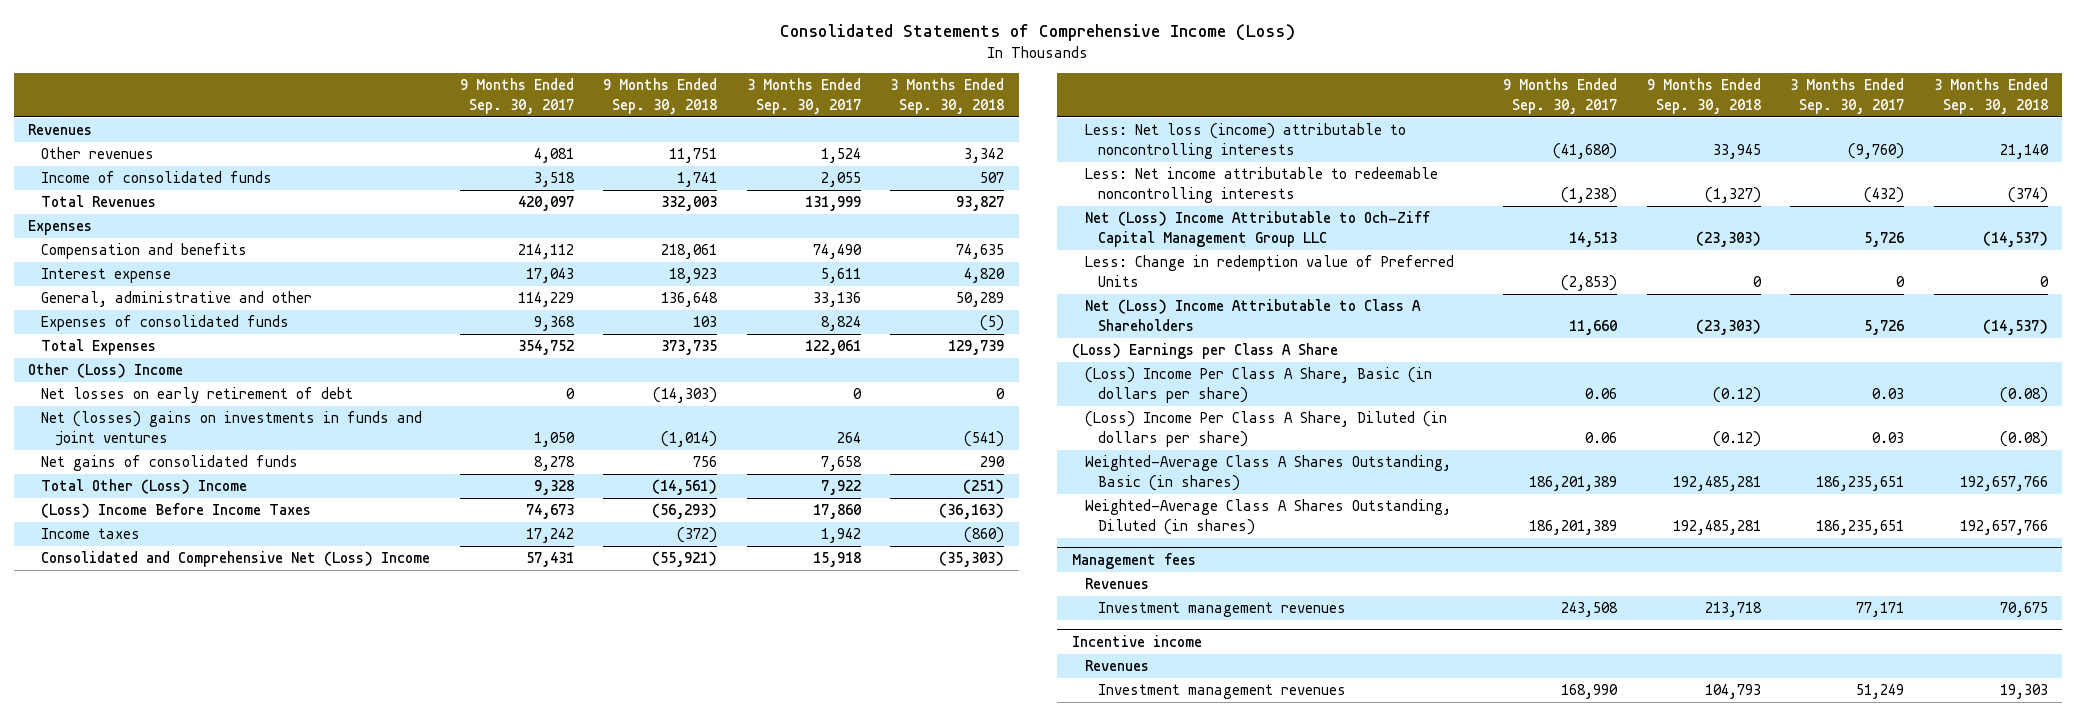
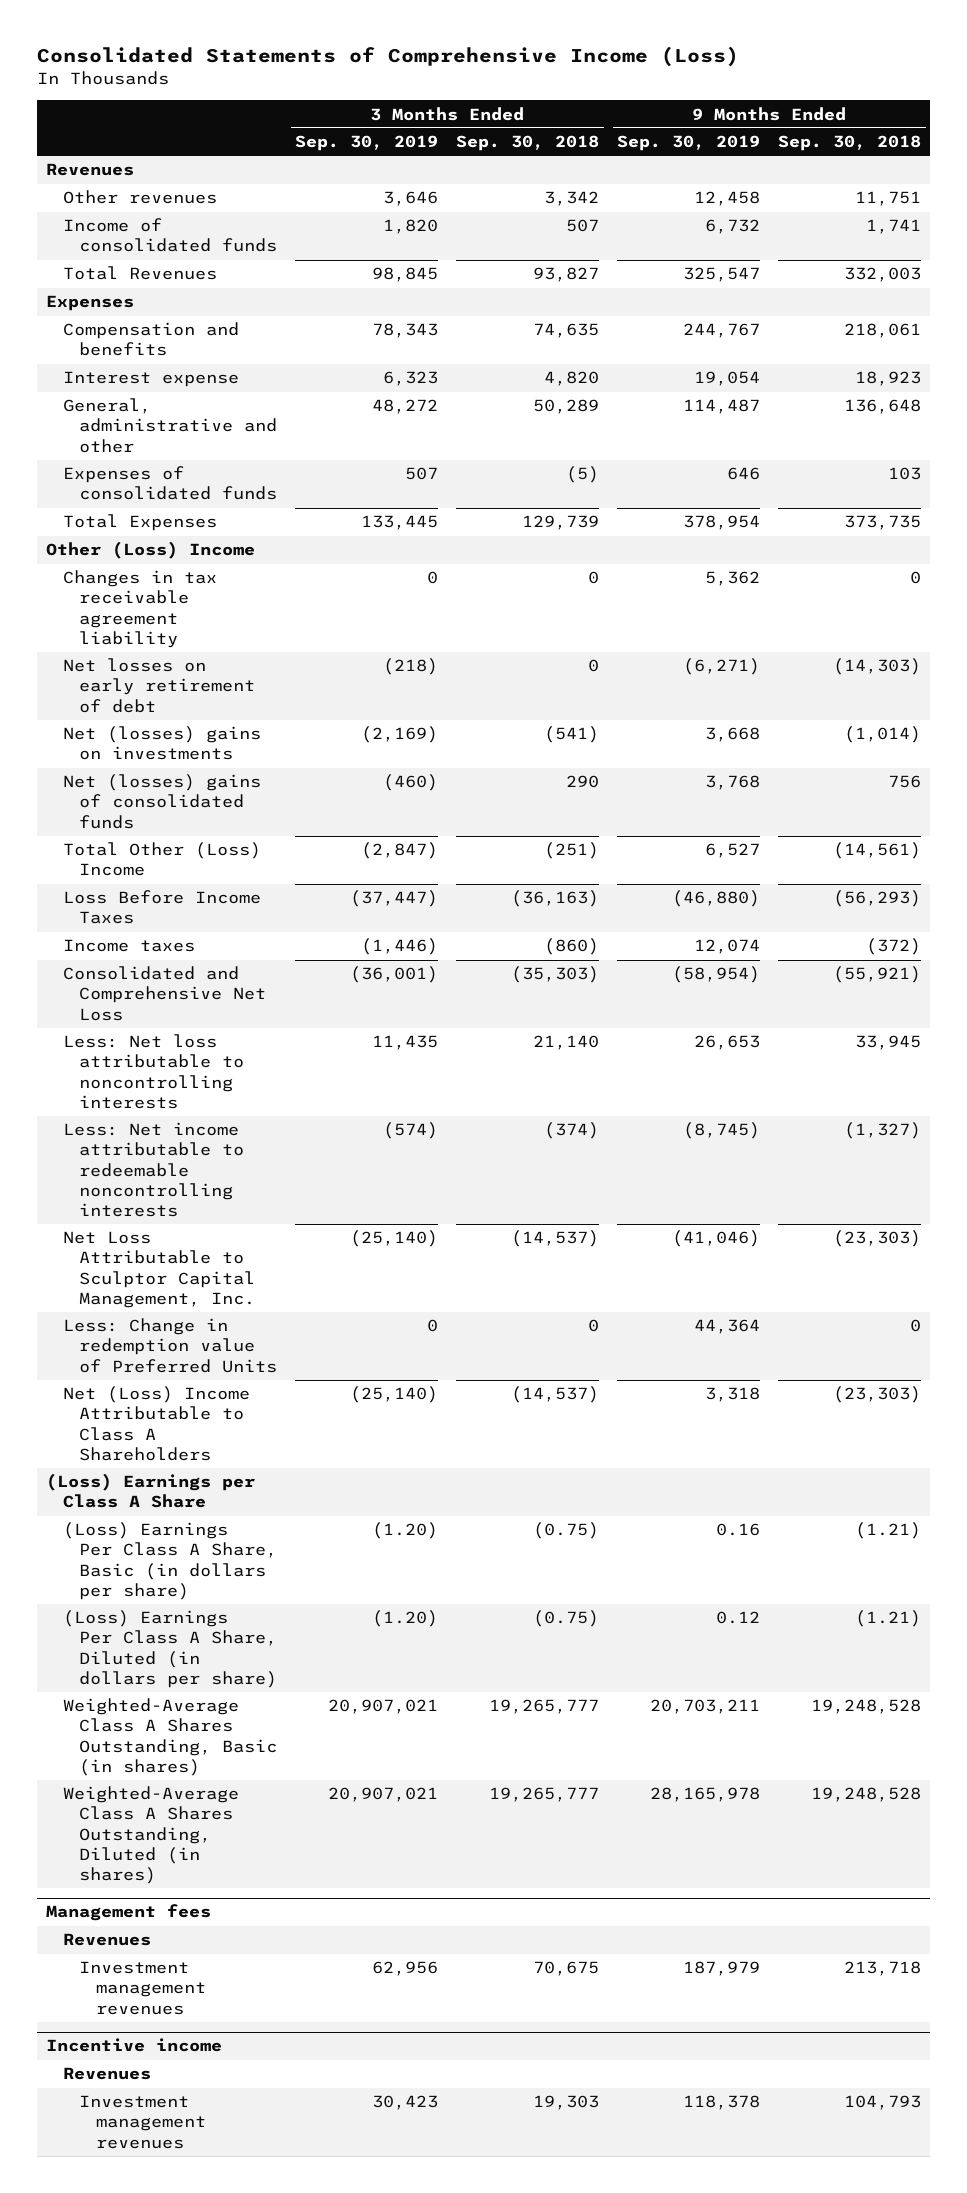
- | 9 Months Ended Sep. 30, 2017 | 9 Months Ended Sep. 30, 2018 | 3 Months Ended Sep. 30, 2017 | 3 Months Ended Sep. 30, 2018
+ | 3 Months Ended Sep. 30, 2019 | 3 Months Ended Sep. 30, 2018 | 9 Months Ended Sep. 30, 2019 | 9 Months Ended Sep. 30, 2018
+ Changes in tax receivable agreement liability | 0 | 0 | 5,362 | 0
- Net (losses) gains on investments in funds and joint ventures | 1,050 | (1,014) | 264 | (541)
- Net gains of consolidated funds | 8,278 | 756 | 7,658 | 290
+ Net (losses) gains on investments | (2,169) | (541) | 3,668 | (1,014)
+ Net (losses) gains of consolidated funds | (460) | 290 | 3,768 | 756
- (Loss) Income Before Income Taxes | 74,673 | (56,293) | 17,860 | (36,163)
+ Loss Before Income Taxes | (37,447) | (36,163) | (46,880) | (56,293)
- Consolidated and Comprehensive Net (Loss) Income | 57,431 | (55,921) | 15,918 | (35,303)
- Less: Net loss (income) attributable to noncontrolling interests | (41,680) | 33,945 | (9,760) | 21,140
+ Consolidated and Comprehensive Net Loss | (36,001) | (35,303) | (58,954) | (55,921)
+ Less: Net loss attributable to noncontrolling interests | 11,435 | 21,140 | 26,653 | 33,945
- Net (Loss) Income Attributable to Och-Ziff Capital Management Group LLC | 14,513 | (23,303) | 5,726 | (14,537)
+ Net Loss Attributable to Sculptor Capital Management, Inc. | (25,140) | (14,537) | (41,046) | (23,303)
- (Loss) Income Per Class A Share, Basic (in dollars per share) | 0.06 | (0.12) | 0.03 | (0.08)
- (Loss) Income Per Class A Share, Diluted (in dollars per share) | 0.06 | (0.12) | 0.03 | (0.08)
- Weighted-Average Class A Shares Outstanding, Basic (in shares) | 186,201,389 | 192,485,281 | 186,235,651 | 192,657,766
- Weighted-Average Class A Shares Outstanding, Diluted (in shares) | 186,201,389 | 192,485,281 | 186,235,651 | 192,657,766
+ (Loss) Earnings Per Class A Share, Basic (in dollars per share) | (1.20) | (0.75) | 0.16 | (1.21)
+ (Loss) Earnings Per Class A Share, Diluted (in dollars per share) | (1.20) | (0.75) | 0.12 | (1.21)
+ Weighted-Average Class A Shares Outstanding, Basic (in shares) | 20,907,021 | 19,265,777 | 20,703,211 | 19,248,528
+ Weighted-Average Class A Shares Outstanding, Diluted (in shares) | 20,907,021 | 19,265,777 | 28,165,978 | 19,248,528

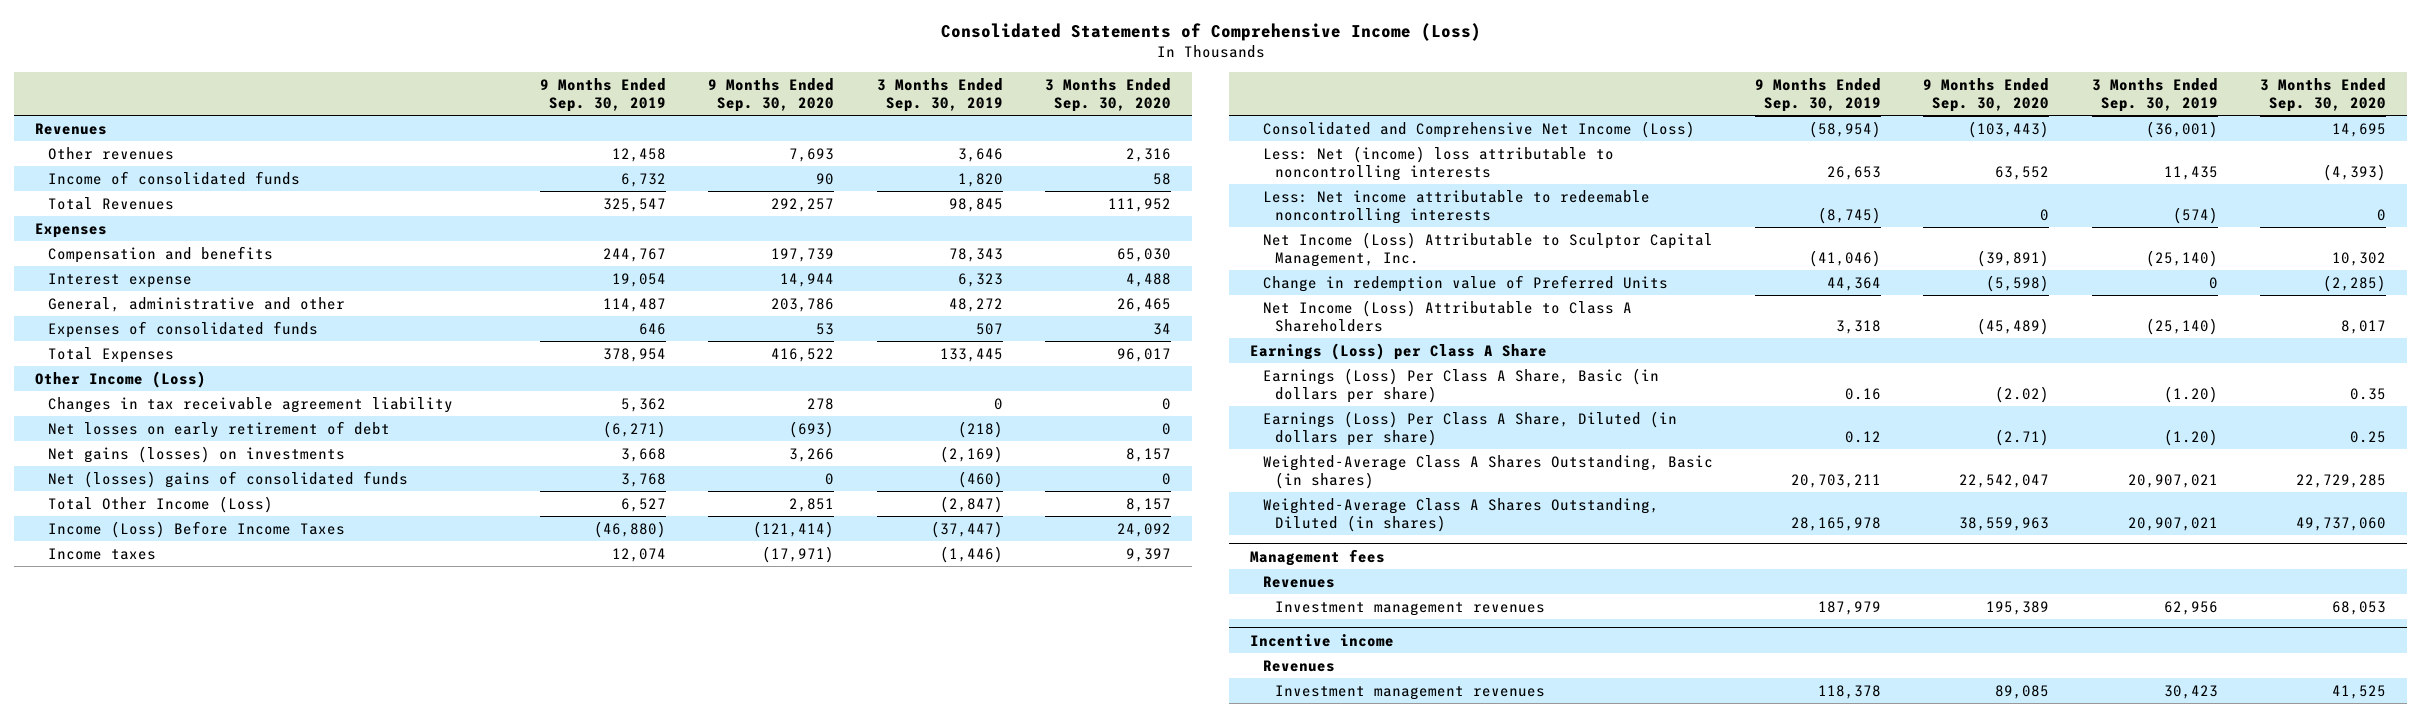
- | 3 Months Ended Sep. 30, 2019 | 3 Months Ended Sep. 30, 2018 | 9 Months Ended Sep. 30, 2019 | 9 Months Ended Sep. 30, 2018
+ | 9 Months Ended Sep. 30, 2019 | 9 Months Ended Sep. 30, 2020 | 3 Months Ended Sep. 30, 2019 | 3 Months Ended Sep. 30, 2020
- Other (Loss) Income
+ Other Income (Loss)
- Net (losses) gains on investments | (2,169) | (541) | 3,668 | (1,014)
+ Net gains (losses) on investments | 3,668 | 3,266 | (2,169) | 8,157
- Total Other (Loss) Income | (2,847) | (251) | 6,527 | (14,561)
- Loss Before Income Taxes | (37,447) | (36,163) | (46,880) | (56,293)
+ Total Other Income (Loss) | 6,527 | 2,851 | (2,847) | 8,157
+ Income (Loss) Before Income Taxes | (46,880) | (121,414) | (37,447) | 24,092
- Consolidated and Comprehensive Net Loss | (36,001) | (35,303) | (58,954) | (55,921)
- Less: Net loss attributable to noncontrolling interests | 11,435 | 21,140 | 26,653 | 33,945
+ Consolidated and Comprehensive Net Income (Loss) | (58,954) | (103,443) | (36,001) | 14,695
+ Less: Net (income) loss attributable to noncontrolling interests | 26,653 | 63,552 | 11,435 | (4,393)
- Net Loss Attributable to Sculptor Capital Management, Inc. | (25,140) | (14,537) | (41,046) | (23,303)
- Less: Change in redemption value of Preferred Units | 0 | 0 | 44,364 | 0
- Net (Loss) Income Attributable to Class A Shareholders | (25,140) | (14,537) | 3,318 | (23,303)
- (Loss) Earnings per Class A Share
- (Loss) Earnings Per Class A Share, Basic (in dollars per share) | (1.20) | (0.75) | 0.16 | (1.21)
- (Loss) Earnings Per Class A Share, Diluted (in dollars per share) | (1.20) | (0.75) | 0.12 | (1.21)
+ Net Income (Loss) Attributable to Sculptor Capital Management, Inc. | (41,046) | (39,891) | (25,140) | 10,302
+ Change in redemption value of Preferred Units | 44,364 | (5,598) | 0 | (2,285)
+ Net Income (Loss) Attributable to Class A Shareholders | 3,318 | (45,489) | (25,140) | 8,017
+ Earnings (Loss) per Class A Share
+ Earnings (Loss) Per Class A Share, Basic (in dollars per share) | 0.16 | (2.02) | (1.20) | 0.35
+ Earnings (Loss) Per Class A Share, Diluted (in dollars per share) | 0.12 | (2.71) | (1.20) | 0.25

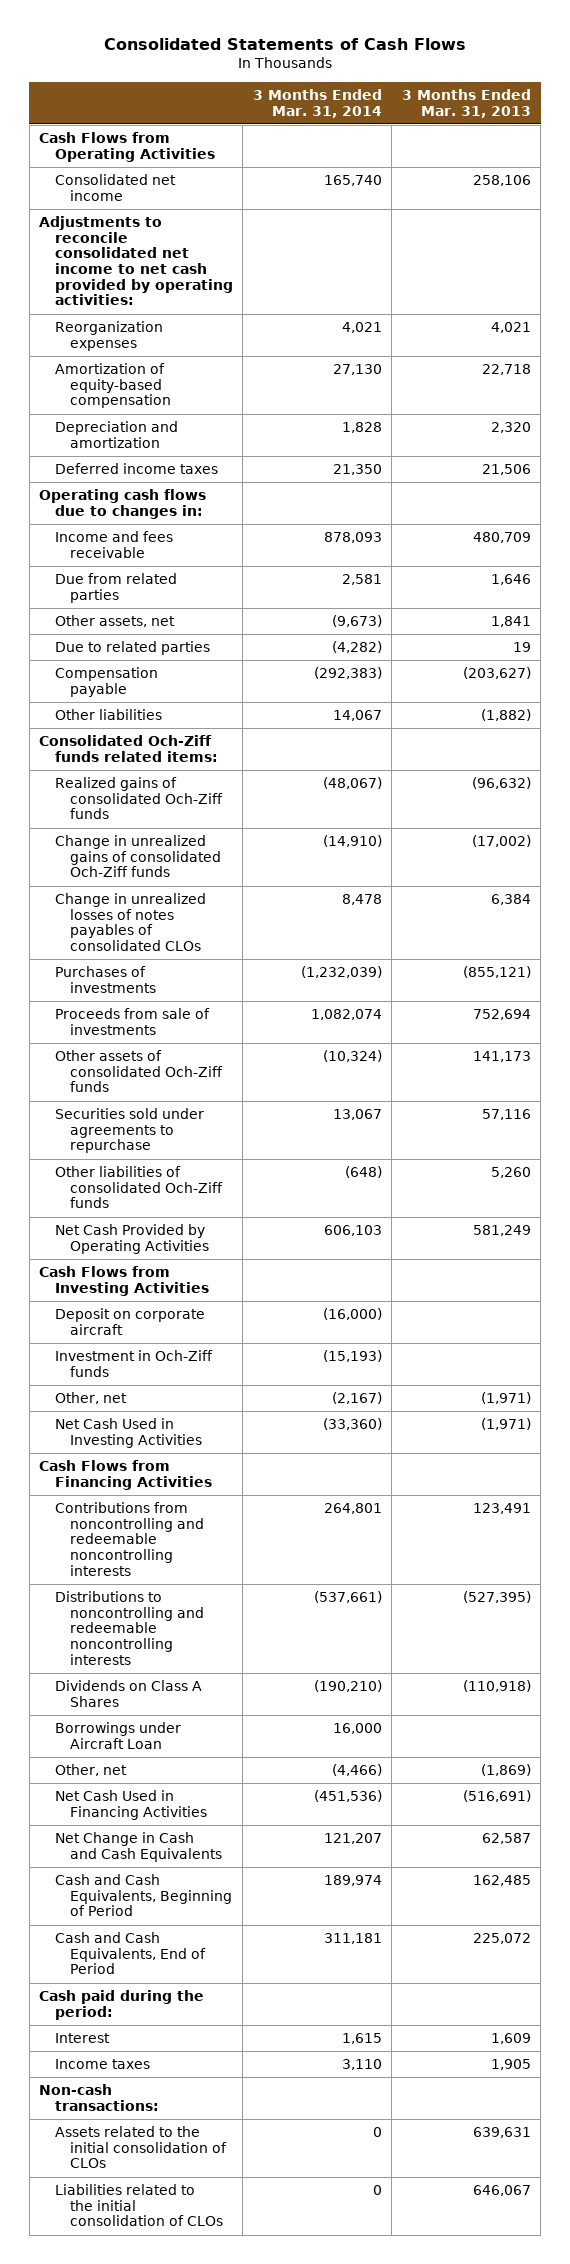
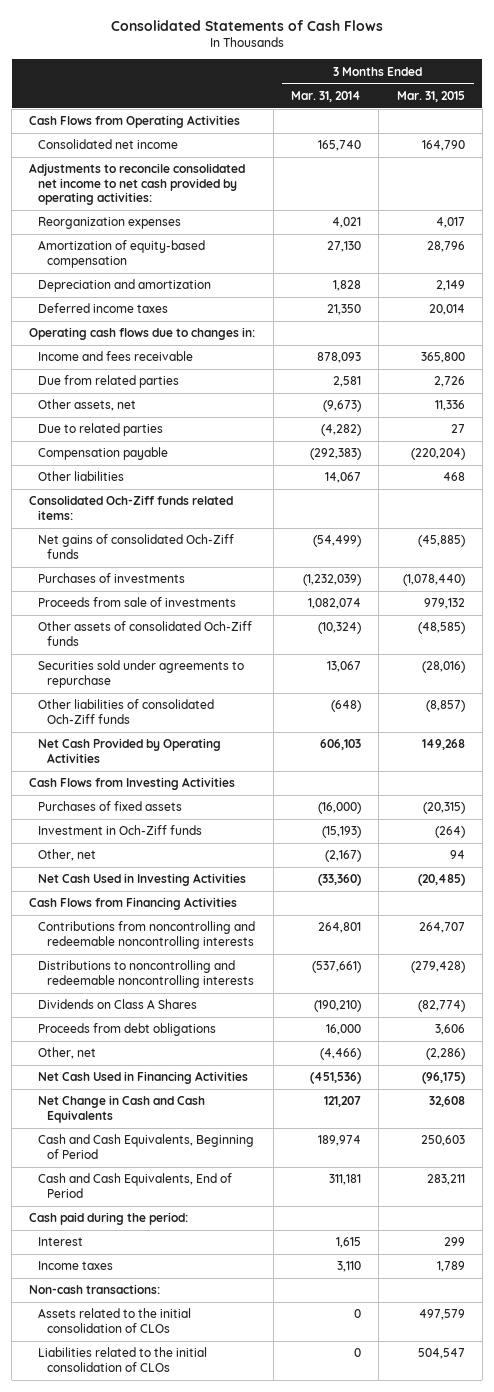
- | 3 Months Ended Mar. 31, 2014 | 3 Months Ended Mar. 31, 2013
+ | 3 Months Ended Mar. 31, 2014 | 3 Months Ended Mar. 31, 2015
- Realized gains of consolidated Och-Ziff funds | (48,067) | (96,632)
- Change in unrealized gains of consolidated Och-Ziff funds | (14,910) | (17,002)
- Change in unrealized losses of notes payables of consolidated CLOs | 8,478 | 6,384
+ Net gains of consolidated Och-Ziff funds | (54,499) | (45,885)
- Deposit on corporate aircraft | (16,000) |
+ Purchases of fixed assets | (16,000) | (20,315)
- Borrowings under Aircraft Loan | 16,000 |
+ Proceeds from debt obligations | 16,000 | 3,606

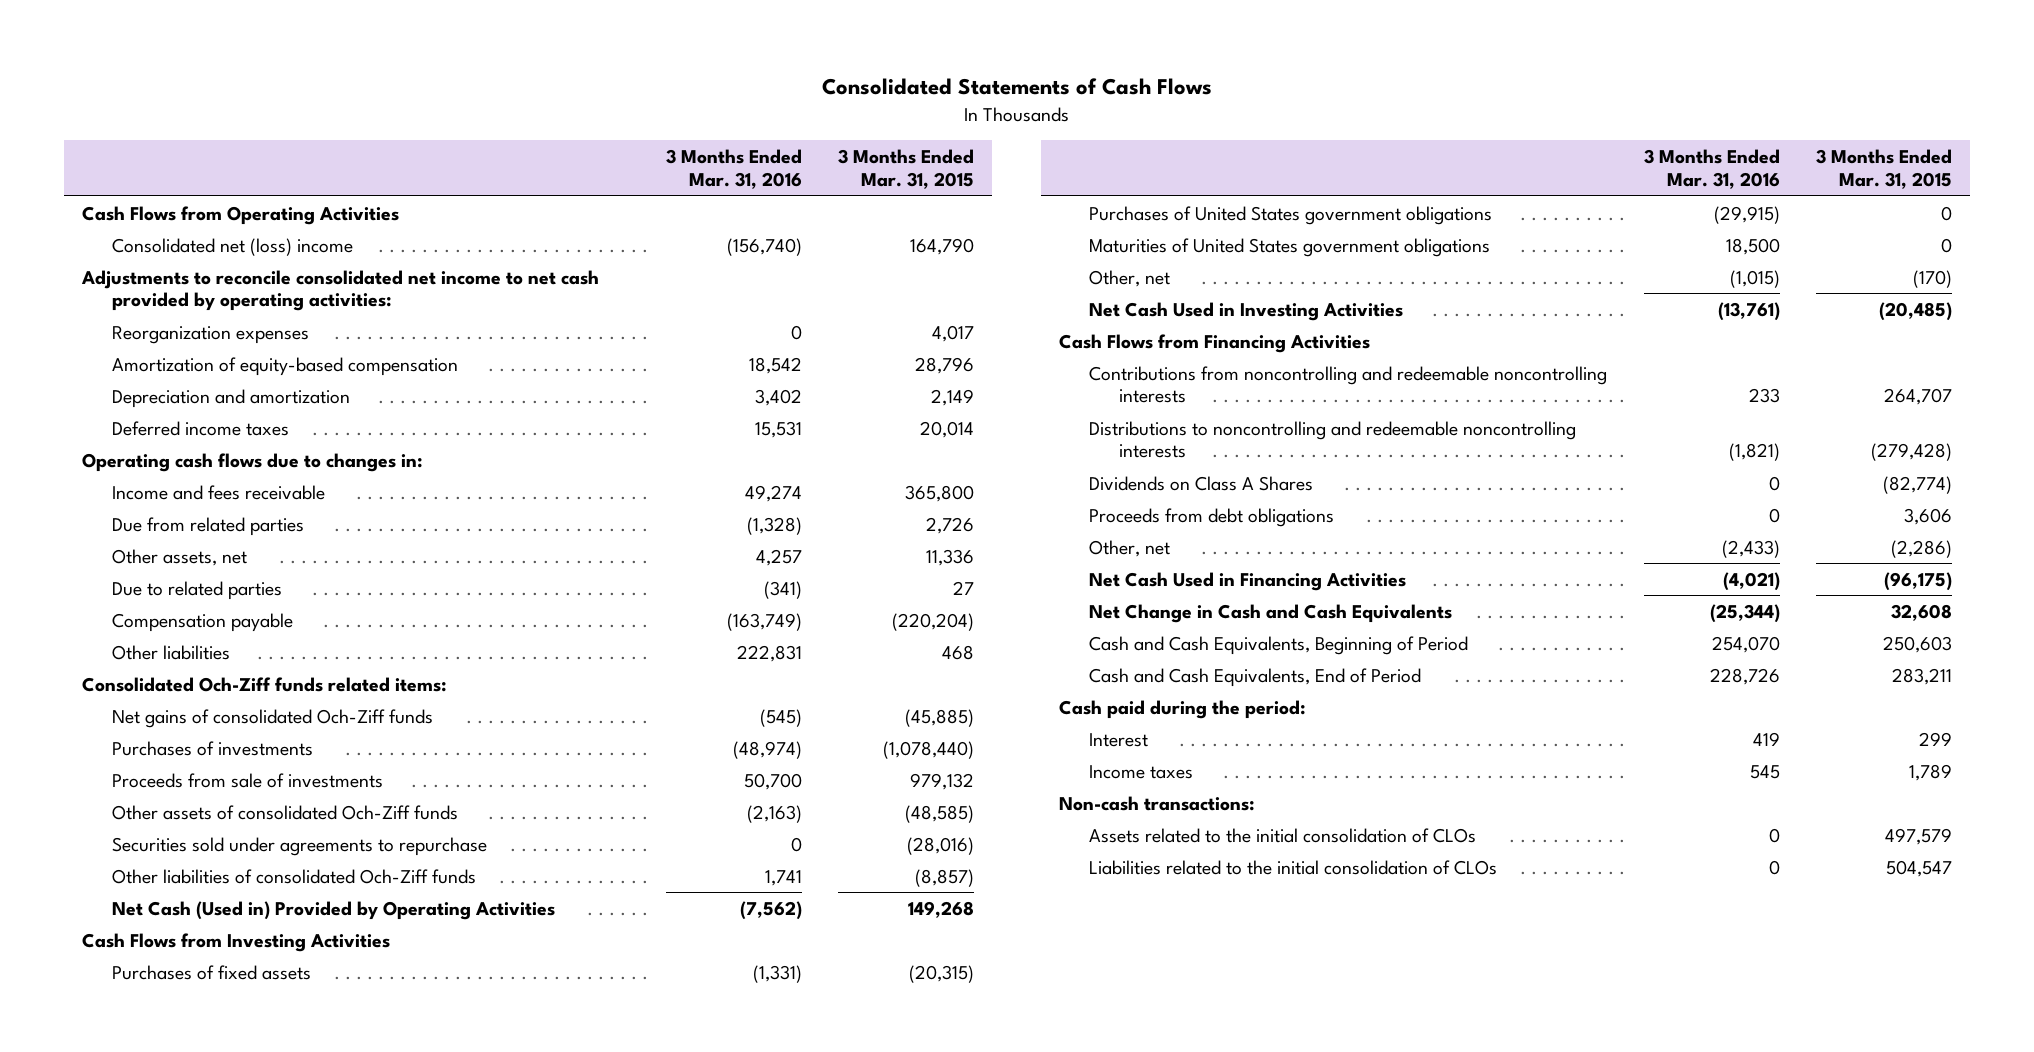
- | 3 Months Ended Mar. 31, 2014 | 3 Months Ended Mar. 31, 2015
+ | 3 Months Ended Mar. 31, 2016 | 3 Months Ended Mar. 31, 2015
- Consolidated net income | 165,740 | 164,790
+ Consolidated net (loss) income | (156,740) | 164,790
- Net Cash Provided by Operating Activities | 606,103 | 149,268
+ Net Cash (Used in) Provided by Operating Activities | (7,562) | 149,268
- Investment in Och-Ziff funds | (15,193) | (264)
- Other, net | (2,167) | 94
+ Purchases of United States government obligations | (29,915) | 0
+ Maturities of United States government obligations | 18,500 | 0
+ Other, net | (1,015) | (170)

